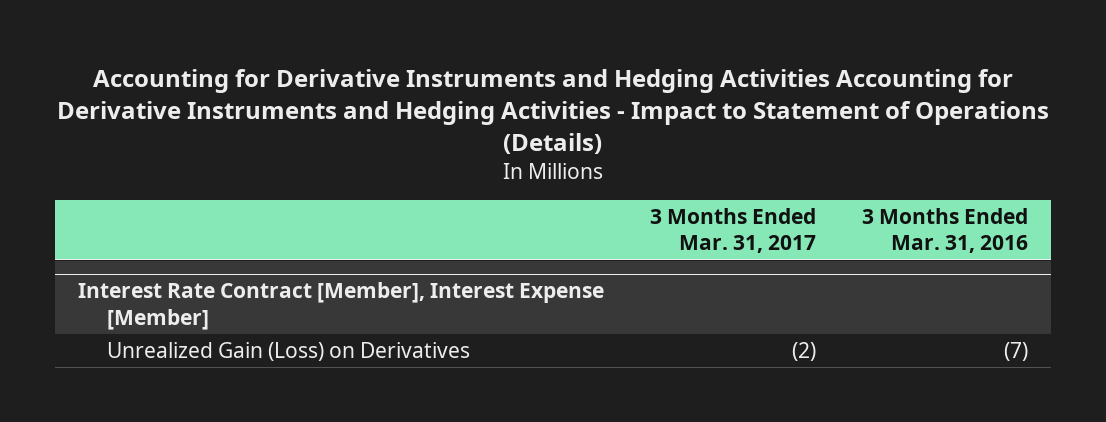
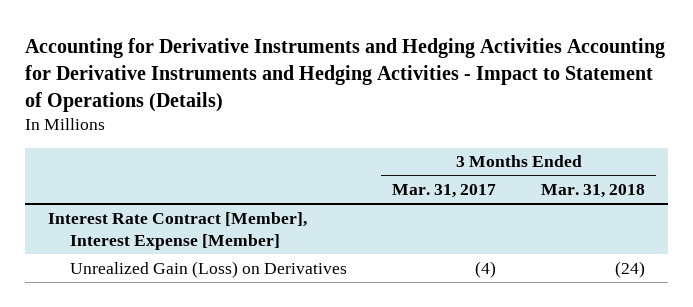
- | 3 Months Ended Mar. 31, 2017 | 3 Months Ended Mar. 31, 2016
+ | 3 Months Ended Mar. 31, 2017 | 3 Months Ended Mar. 31, 2018
@ Interest Rate Contract [Member], Interest Expense [Member]
- Unrealized Gain (Loss) on Derivatives | (2) | (7)
+ Unrealized Gain (Loss) on Derivatives | (4) | (24)

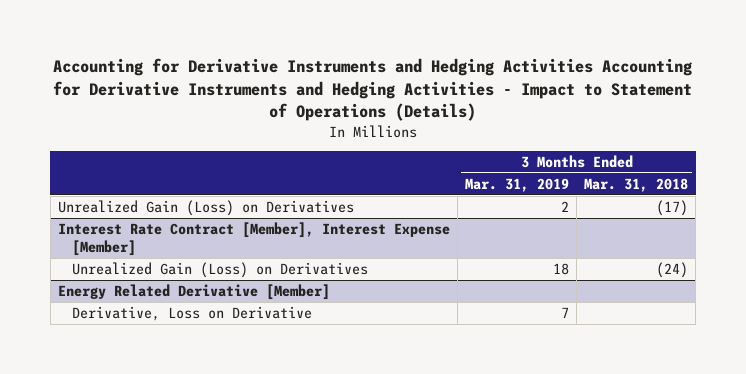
- | 3 Months Ended Mar. 31, 2017 | 3 Months Ended Mar. 31, 2018
+ | 3 Months Ended Mar. 31, 2019 | 3 Months Ended Mar. 31, 2018
+ Unrealized Gain (Loss) on Derivatives | 2 | (17)
+ Energy Related Derivative [Member]
+ Derivative, Loss on Derivative | 7 |

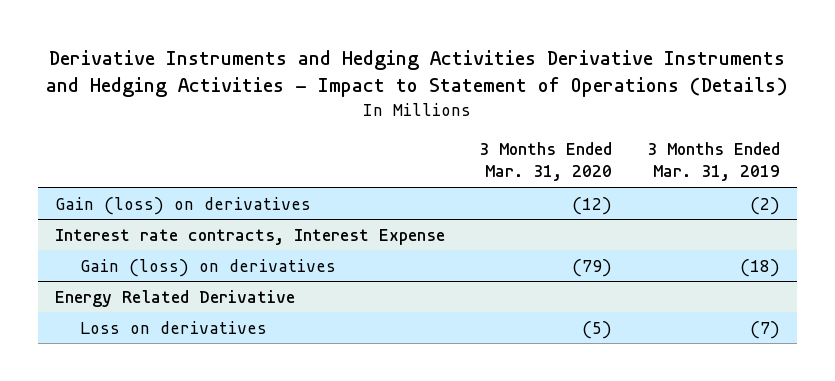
- Accounting for Derivative Instruments and Hedging Activities Accounting for Derivative Instruments and Hedging Activities - Impact to Statement of Operations (Details)
+ Derivative Instruments and Hedging Activities Derivative Instruments and Hedging Activities - Impact to Statement of Operations (Details)
- | 3 Months Ended Mar. 31, 2019 | 3 Months Ended Mar. 31, 2018
+ | 3 Months Ended Mar. 31, 2020 | 3 Months Ended Mar. 31, 2019
- Unrealized Gain (Loss) on Derivatives | 2 | (17)
- Interest Rate Contract [Member], Interest Expense [Member]
- Unrealized Gain (Loss) on Derivatives | 18 | (24)
- Energy Related Derivative [Member]
- Derivative, Loss on Derivative | 7 |
+ Gain (loss) on derivatives | (12) | (2)
+ Interest rate contracts, Interest Expense
+ Gain (loss) on derivatives | (79) | (18)
+ Energy Related Derivative
+ Loss on derivatives | (5) | (7)

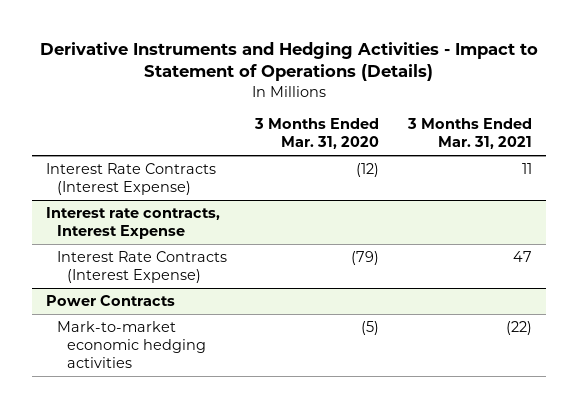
- Derivative Instruments and Hedging Activities Derivative Instruments and Hedging Activities - Impact to Statement of Operations (Details)
+ Derivative Instruments and Hedging Activities - Impact to Statement of Operations (Details)
- | 3 Months Ended Mar. 31, 2020 | 3 Months Ended Mar. 31, 2019
+ | 3 Months Ended Mar. 31, 2020 | 3 Months Ended Mar. 31, 2021
- Gain (loss) on derivatives | (12) | (2)
+ Interest Rate Contracts (Interest Expense) | (12) | 11
@ Interest rate contracts, Interest Expense
- Gain (loss) on derivatives | (79) | (18)
- Energy Related Derivative
- Loss on derivatives | (5) | (7)
@ Interest rate contracts, Interest Expense
+ Interest Rate Contracts (Interest Expense) | (79) | 47
+ Power Contracts
+ Mark-to-market economic hedging activities | (5) | (22)

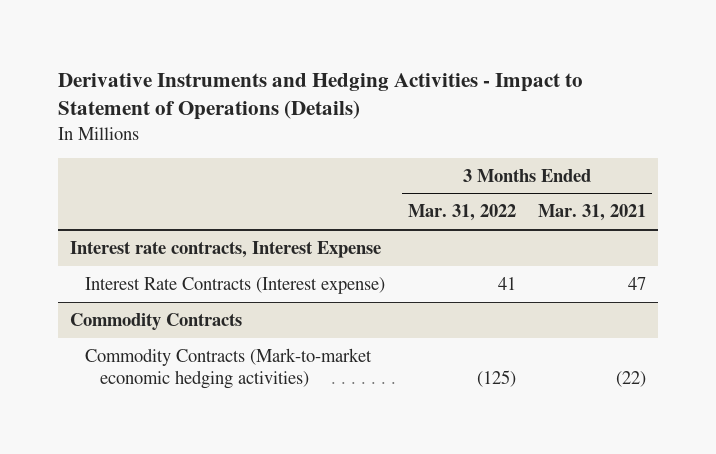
- | 3 Months Ended Mar. 31, 2020 | 3 Months Ended Mar. 31, 2021
+ | 3 Months Ended Mar. 31, 2022 | 3 Months Ended Mar. 31, 2021
- Interest Rate Contracts (Interest Expense) | (12) | 11
@ Interest rate contracts, Interest Expense
- Interest Rate Contracts (Interest Expense) | (79) | 47
- Power Contracts
- Mark-to-market economic hedging activities | (5) | (22)
@ Interest rate contracts, Interest Expense
+ Interest Rate Contracts (Interest expense) | 41 | 47
+ Commodity Contracts
+ Commodity Contracts (Mark-to-market economic hedging activities) | (125) | (22)

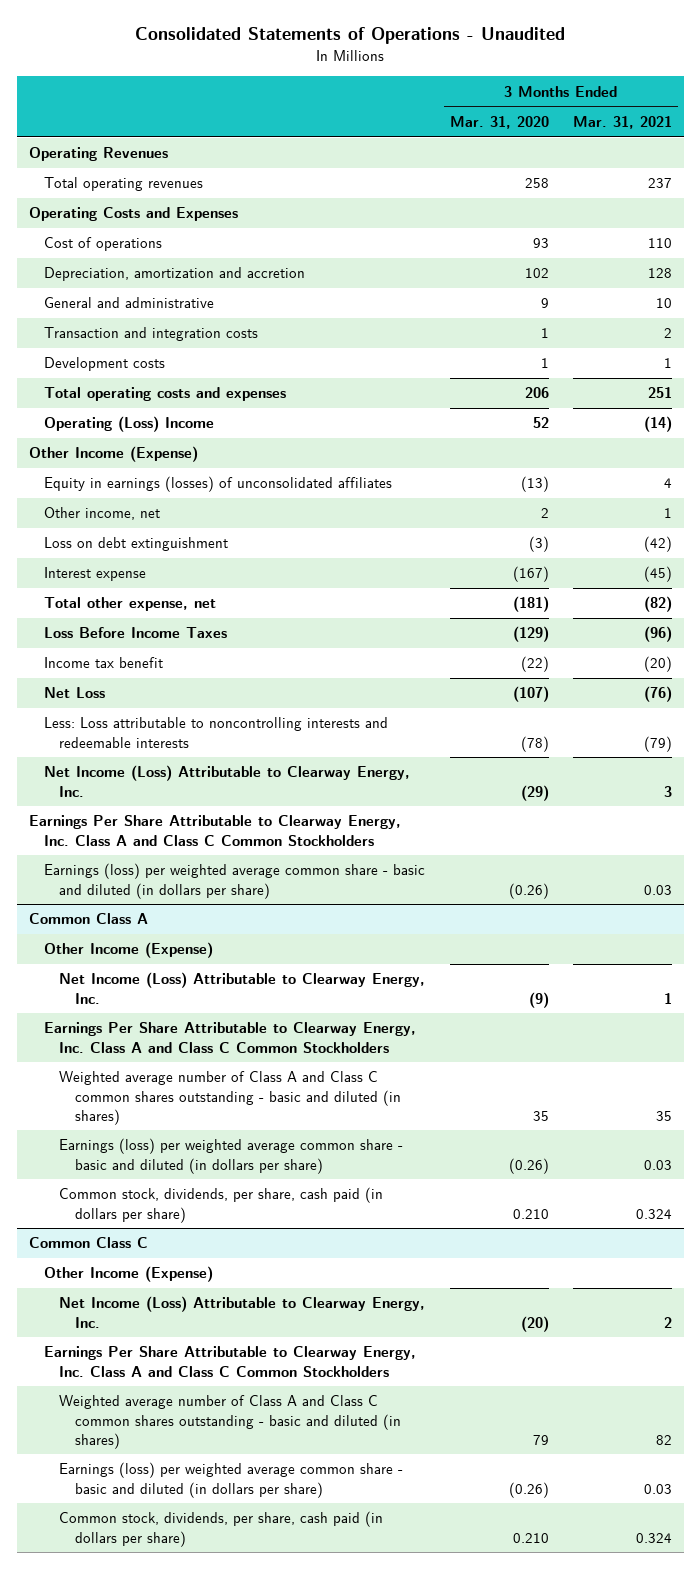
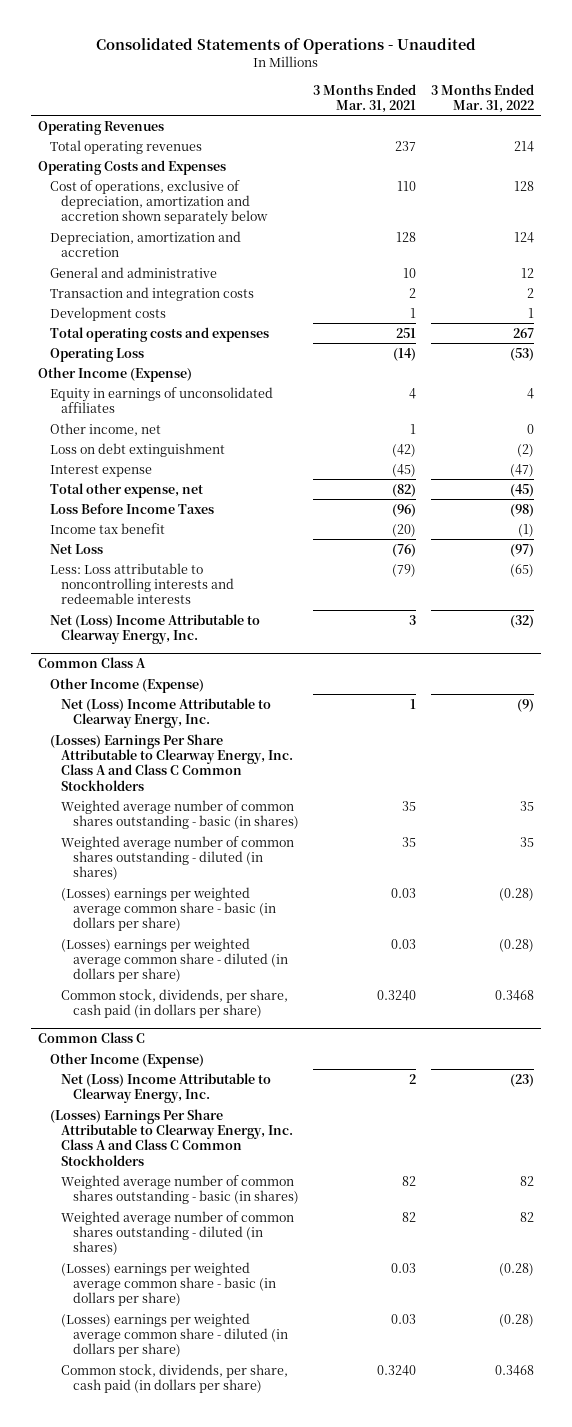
- | 3 Months Ended Mar. 31, 2020 | 3 Months Ended Mar. 31, 2021
+ | 3 Months Ended Mar. 31, 2021 | 3 Months Ended Mar. 31, 2022
- Cost of operations | 93 | 110
+ Cost of operations, exclusive of depreciation, amortization and accretion shown separately below | 110 | 128
- Operating (Loss) Income | 52 | (14)
+ Operating Loss | (14) | (53)
- Equity in earnings (losses) of unconsolidated affiliates | (13) | 4
+ Equity in earnings of unconsolidated affiliates | 4 | 4
- Net Income (Loss) Attributable to Clearway Energy, Inc. | (29) | 3
- Earnings Per Share Attributable to Clearway Energy, Inc. Class A and Class C Common Stockholders
- Earnings (loss) per weighted average common share - basic and diluted (in dollars per share) | (0.26) | 0.03
+ Net (Loss) Income Attributable to Clearway Energy, Inc. | 3 | (32)
@ Common Class A
- Net Income (Loss) Attributable to Clearway Energy, Inc. | (9) | 1
- Earnings Per Share Attributable to Clearway Energy, Inc. Class A and Class C Common Stockholders
- Weighted average number of Class A and Class C common shares outstanding - basic and diluted (in shares) | 35 | 35
- Earnings (loss) per weighted average common share - basic and diluted (in dollars per share) | (0.26) | 0.03
- Common stock, dividends, per share, cash paid (in dollars per share) | 0.210 | 0.324
+ Net (Loss) Income Attributable to Clearway Energy, Inc. | 1 | (9)
+ (Losses) Earnings Per Share Attributable to Clearway Energy, Inc. Class A and Class C Common Stockholders
+ Weighted average number of common shares outstanding - basic (in shares) | 35 | 35
+ Weighted average number of common shares outstanding - diluted (in shares) | 35 | 35
+ (Losses) earnings per weighted average common share - basic (in dollars per share) | 0.03 | (0.28)
+ (Losses) earnings per weighted average common share - diluted (in dollars per share) | 0.03 | (0.28)
+ Common stock, dividends, per share, cash paid (in dollars per share) | 0.3240 | 0.3468
@ Common Class C
- Net Income (Loss) Attributable to Clearway Energy, Inc. | (20) | 2
- Earnings Per Share Attributable to Clearway Energy, Inc. Class A and Class C Common Stockholders
- Weighted average number of Class A and Class C common shares outstanding - basic and diluted (in shares) | 79 | 82
- Earnings (loss) per weighted average common share - basic and diluted (in dollars per share) | (0.26) | 0.03
- Common stock, dividends, per share, cash paid (in dollars per share) | 0.210 | 0.324
+ Net (Loss) Income Attributable to Clearway Energy, Inc. | 2 | (23)
+ (Losses) Earnings Per Share Attributable to Clearway Energy, Inc. Class A and Class C Common Stockholders
+ Weighted average number of common shares outstanding - basic (in shares) | 82 | 82
+ Weighted average number of common shares outstanding - diluted (in shares) | 82 | 82
+ (Losses) earnings per weighted average common share - basic (in dollars per share) | 0.03 | (0.28)
+ (Losses) earnings per weighted average common share - diluted (in dollars per share) | 0.03 | (0.28)
+ Common stock, dividends, per share, cash paid (in dollars per share) | 0.3240 | 0.3468

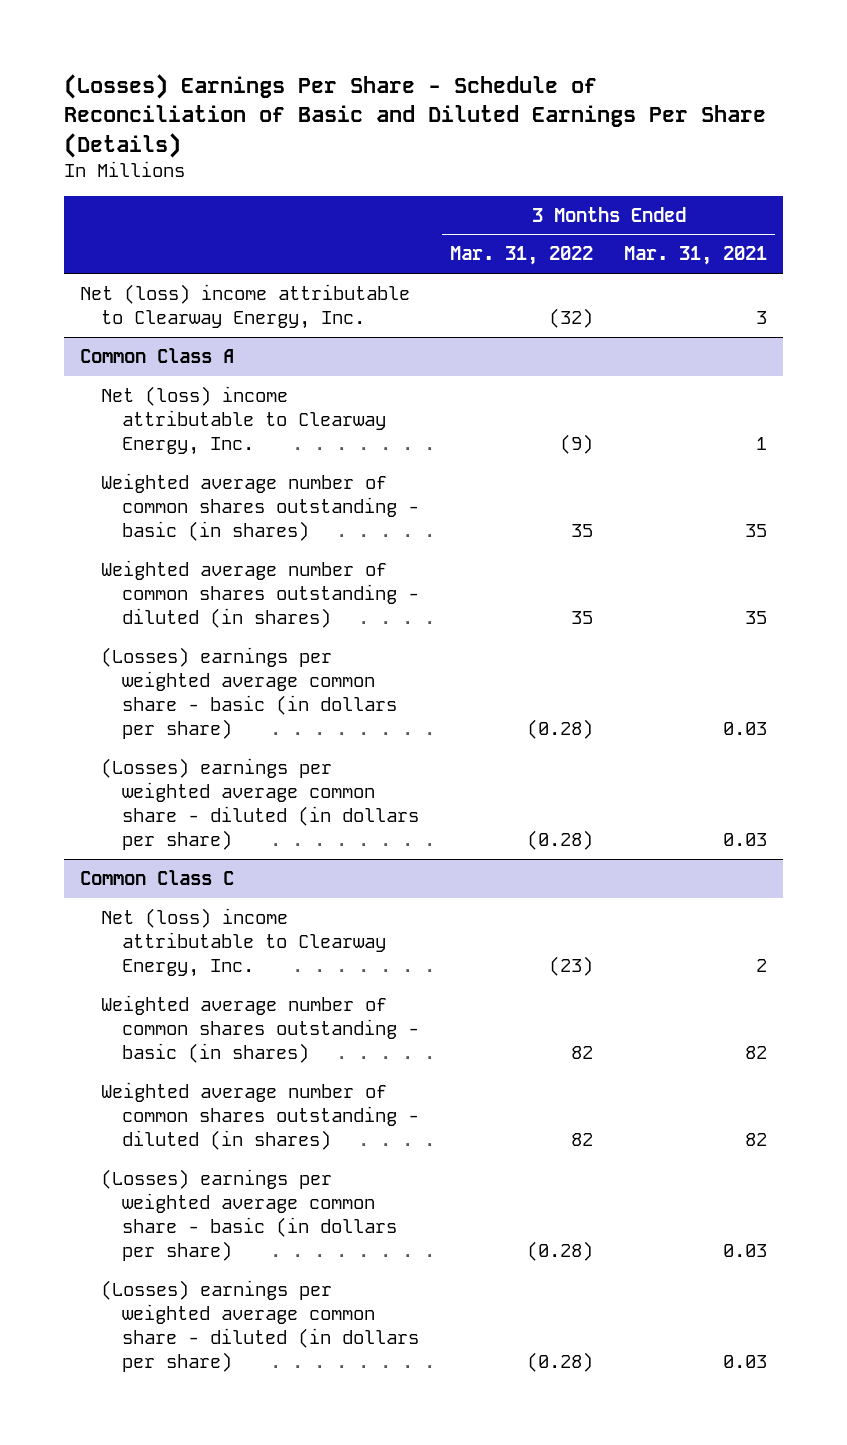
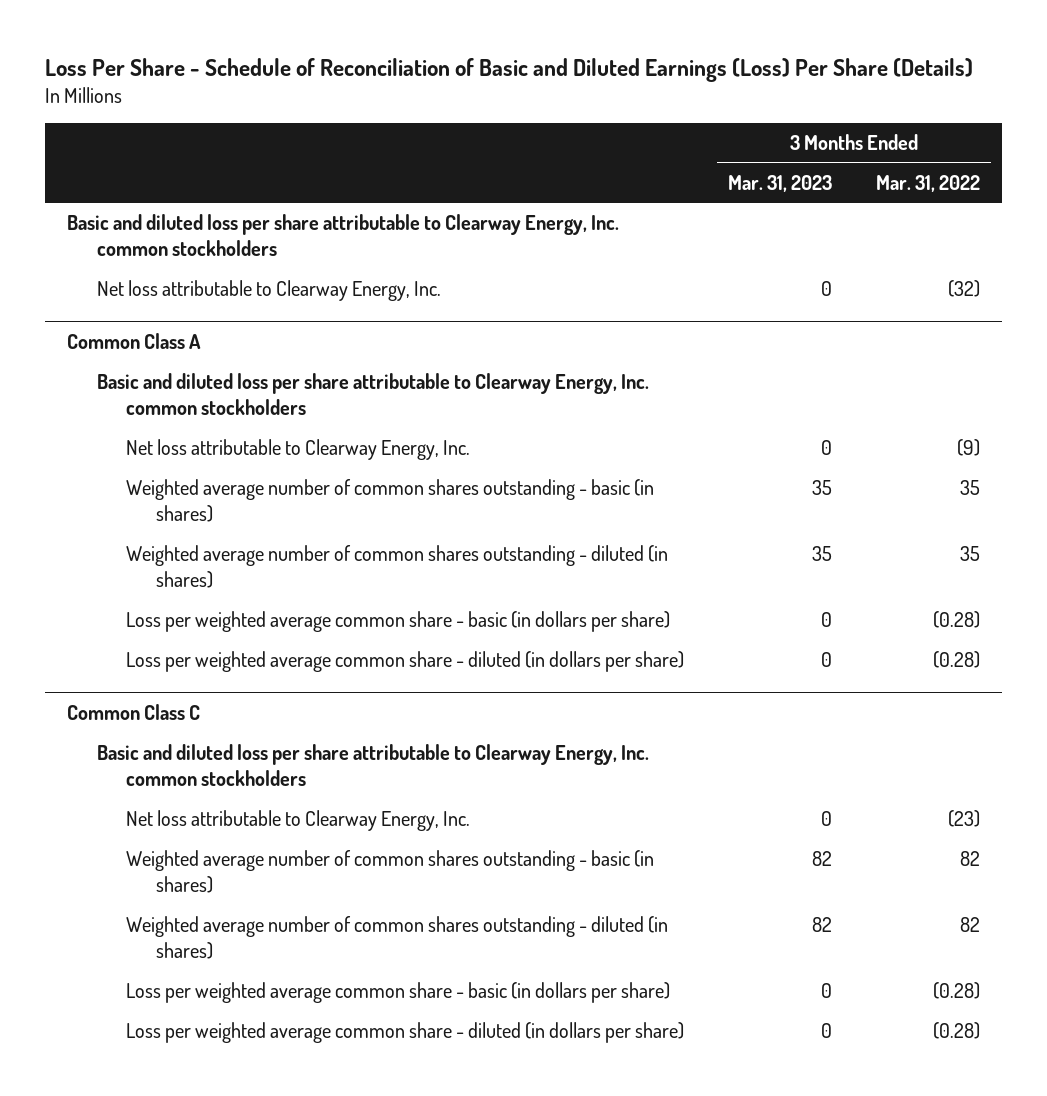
- (Losses) Earnings Per Share - Schedule of Reconciliation of Basic and Diluted Earnings Per Share (Details)
+ Loss Per Share - Schedule of Reconciliation of Basic and Diluted Earnings (Loss) Per Share (Details)
- | 3 Months Ended Mar. 31, 2022 | 3 Months Ended Mar. 31, 2021
+ | 3 Months Ended Mar. 31, 2023 | 3 Months Ended Mar. 31, 2022
- Net (loss) income attributable to Clearway Energy, Inc. | (32) | 3
+ Basic and diluted loss per share attributable to Clearway Energy, Inc. common stockholders
+ Net loss attributable to Clearway Energy, Inc. | 0 | (32)
@ Common Class A
- Net (loss) income attributable to Clearway Energy, Inc. | (9) | 1
+ Basic and diluted loss per share attributable to Clearway Energy, Inc. common stockholders
+ Net loss attributable to Clearway Energy, Inc. | 0 | (9)
- (Losses) earnings per weighted average common share - basic (in dollars per share) | (0.28) | 0.03
- (Losses) earnings per weighted average common share - diluted (in dollars per share) | (0.28) | 0.03
+ Loss per weighted average common share - basic (in dollars per share) | 0 | (0.28)
+ Loss per weighted average common share - diluted (in dollars per share) | 0 | (0.28)
@ Common Class C
- Net (loss) income attributable to Clearway Energy, Inc. | (23) | 2
+ Basic and diluted loss per share attributable to Clearway Energy, Inc. common stockholders
+ Net loss attributable to Clearway Energy, Inc. | 0 | (23)
- (Losses) earnings per weighted average common share - basic (in dollars per share) | (0.28) | 0.03
- (Losses) earnings per weighted average common share - diluted (in dollars per share) | (0.28) | 0.03
+ Loss per weighted average common share - basic (in dollars per share) | 0 | (0.28)
+ Loss per weighted average common share - diluted (in dollars per share) | 0 | (0.28)

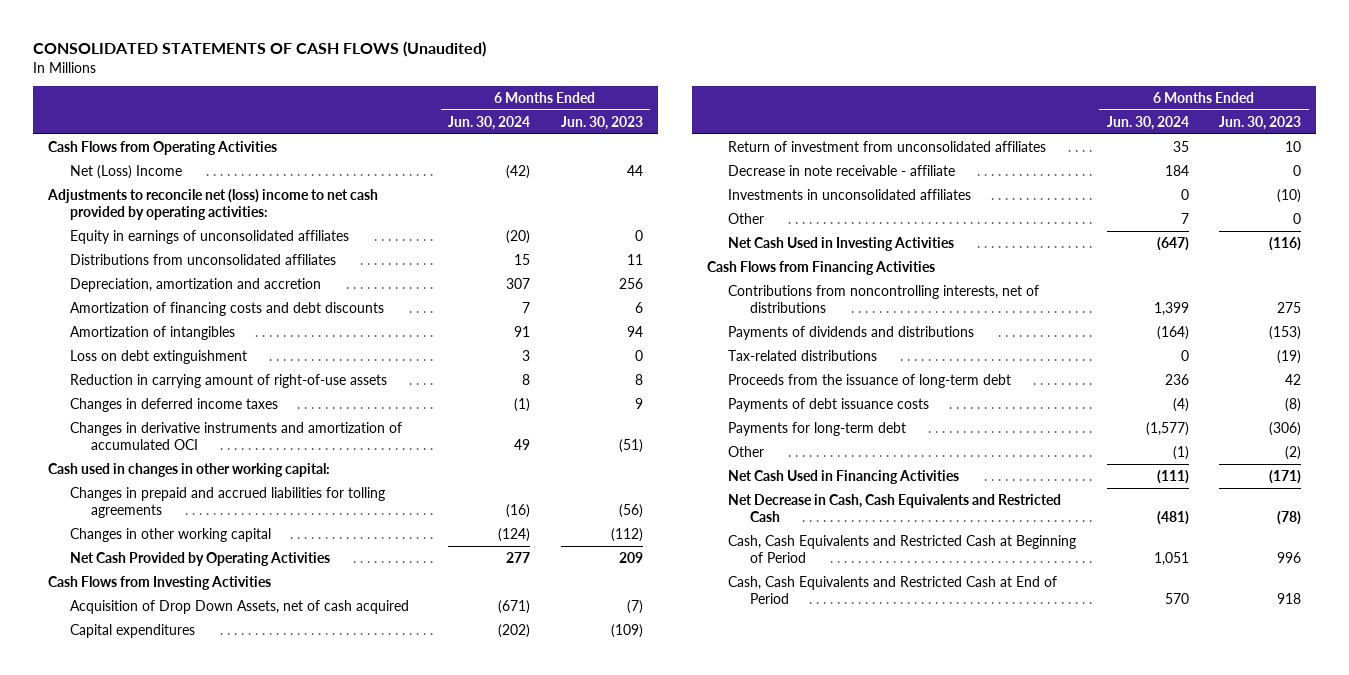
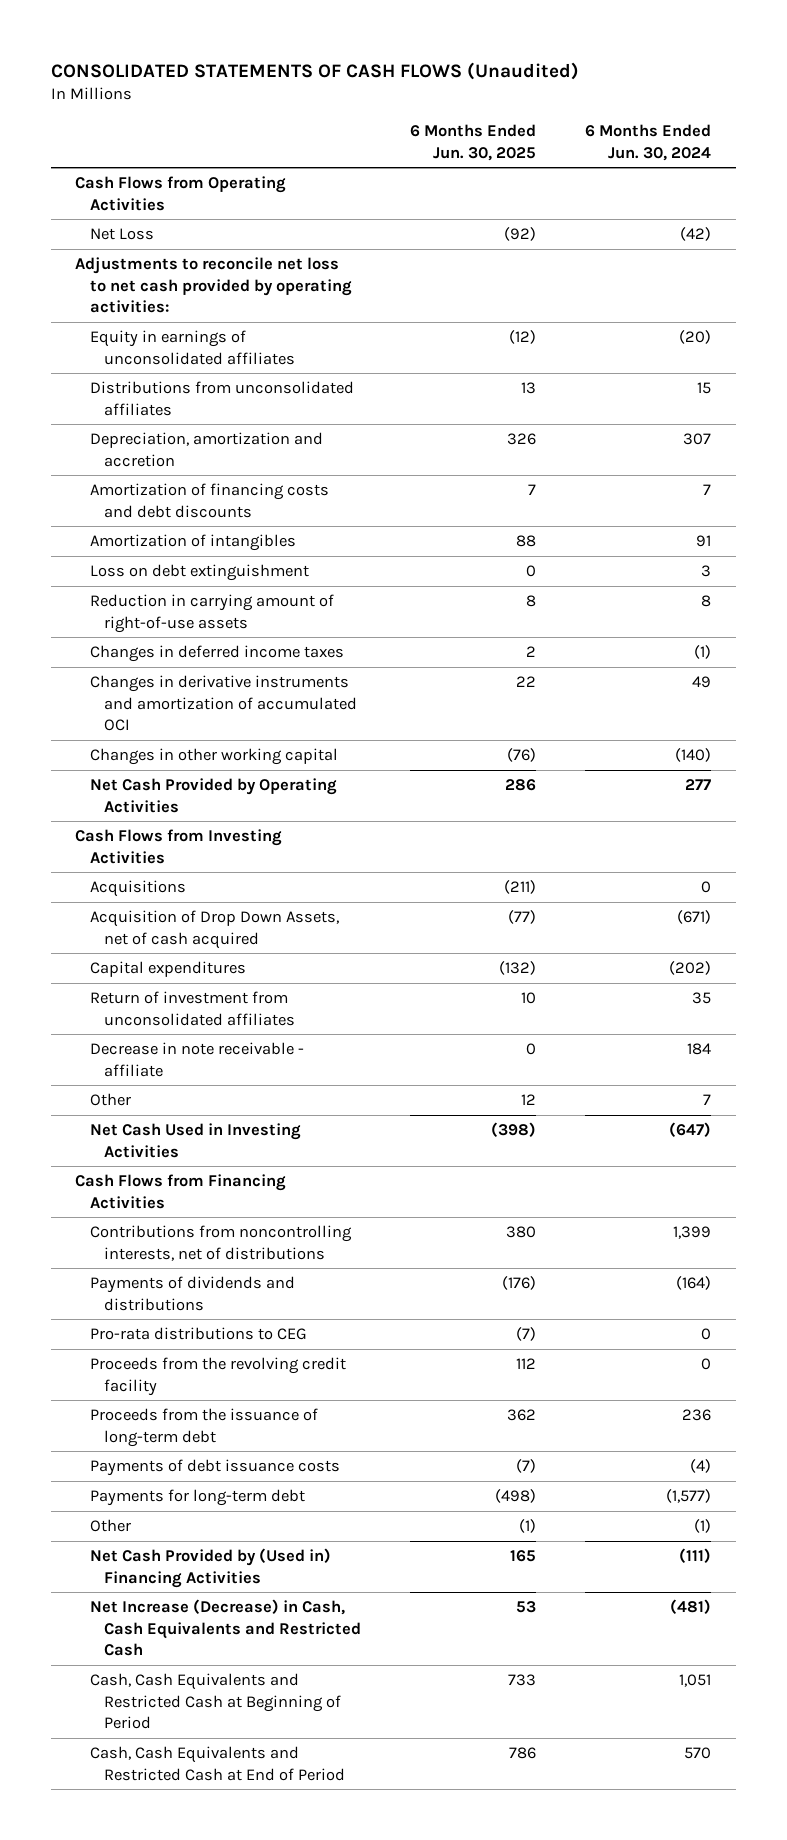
- | 6 Months Ended Jun. 30, 2024 | 6 Months Ended Jun. 30, 2023
+ | 6 Months Ended Jun. 30, 2025 | 6 Months Ended Jun. 30, 2024
- Net (Loss) Income | (42) | 44
- Adjustments to reconcile net (loss) income to net cash provided by operating activities:
+ Net Loss | (92) | (42)
+ Adjustments to reconcile net loss to net cash provided by operating activities:
- Cash used in changes in other working capital:
- Changes in prepaid and accrued liabilities for tolling agreements | (16) | (56)
- Changes in other working capital | (124) | (112)
+ Changes in other working capital | (76) | (140)
+ Acquisitions | (211) | 0
- Investments in unconsolidated affiliates | 0 | (10)
- Tax-related distributions | 0 | (19)
+ Pro-rata distributions to CEG | (7) | 0
+ Proceeds from the revolving credit facility | 112 | 0
- Net Cash Used in Financing Activities | (111) | (171)
- Net Decrease in Cash, Cash Equivalents and Restricted Cash | (481) | (78)
+ Net Cash Provided by (Used in) Financing Activities | 165 | (111)
+ Net Increase (Decrease) in Cash, Cash Equivalents and Restricted Cash | 53 | (481)

